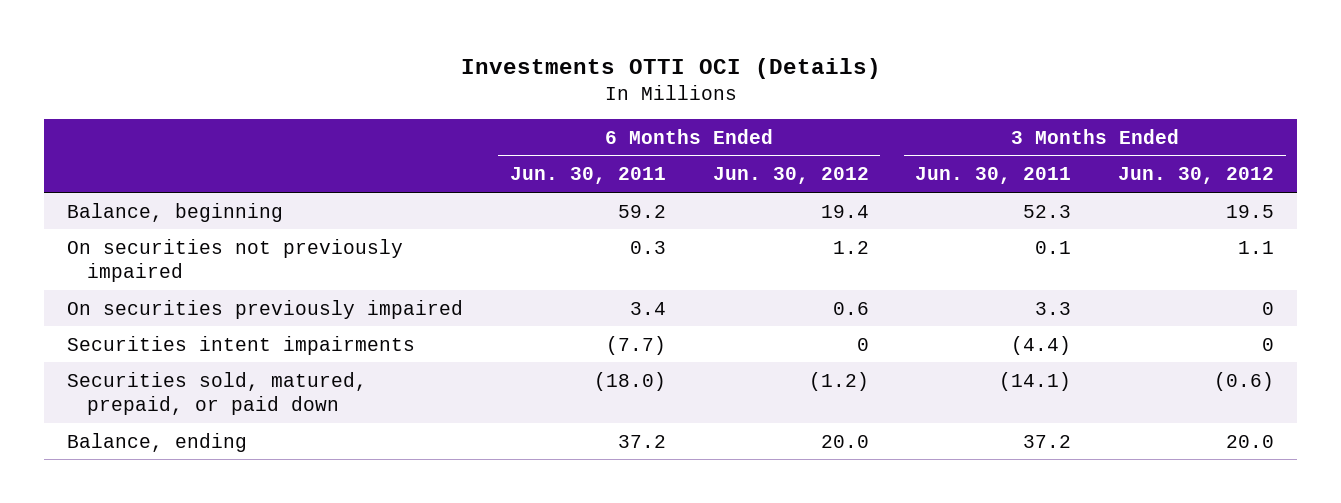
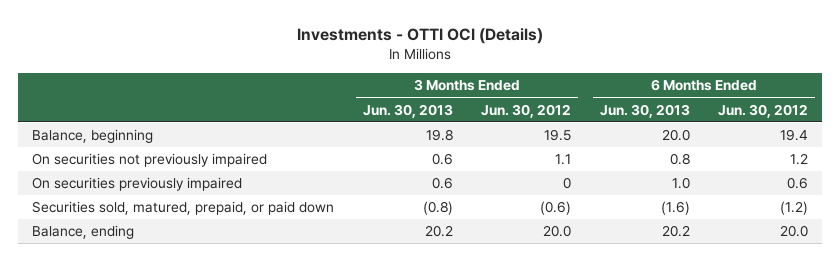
- Investments OTTI OCI (Details)
+ Investments - OTTI OCI (Details)
- | 6 Months Ended Jun. 30, 2011 | 6 Months Ended Jun. 30, 2012 | 3 Months Ended Jun. 30, 2011 | 3 Months Ended Jun. 30, 2012
+ | 3 Months Ended Jun. 30, 2013 | 3 Months Ended Jun. 30, 2012 | 6 Months Ended Jun. 30, 2013 | 6 Months Ended Jun. 30, 2012
- Securities intent impairments | (7.7) | 0 | (4.4) | 0

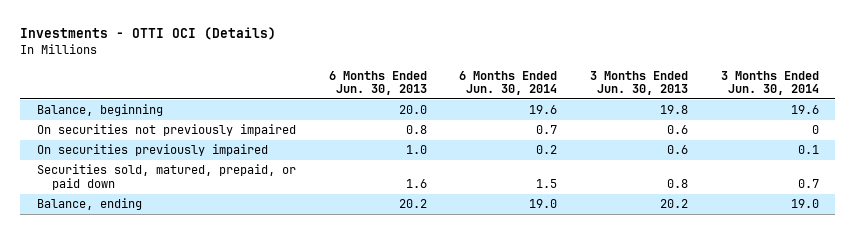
- | 3 Months Ended Jun. 30, 2013 | 3 Months Ended Jun. 30, 2012 | 6 Months Ended Jun. 30, 2013 | 6 Months Ended Jun. 30, 2012
+ | 6 Months Ended Jun. 30, 2013 | 6 Months Ended Jun. 30, 2014 | 3 Months Ended Jun. 30, 2013 | 3 Months Ended Jun. 30, 2014
- Securities sold, matured, prepaid, or paid down | (0.8) | (0.6) | (1.6) | (1.2)
+ Securities sold, matured, prepaid, or paid down | 1.6 | 1.5 | 0.8 | 0.7

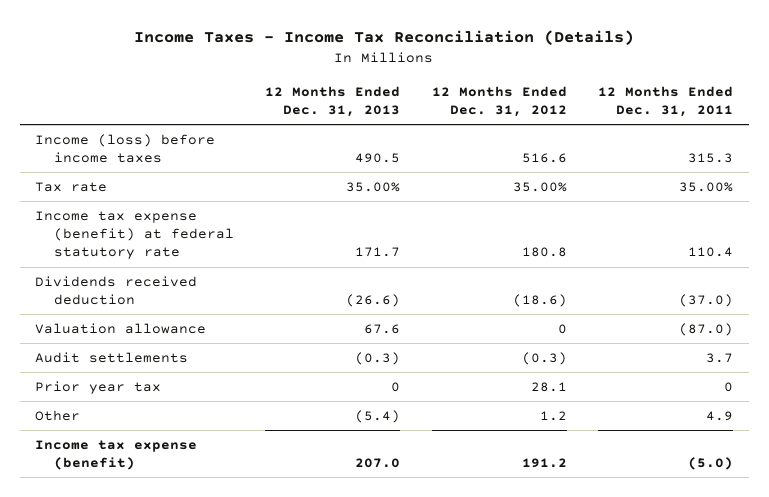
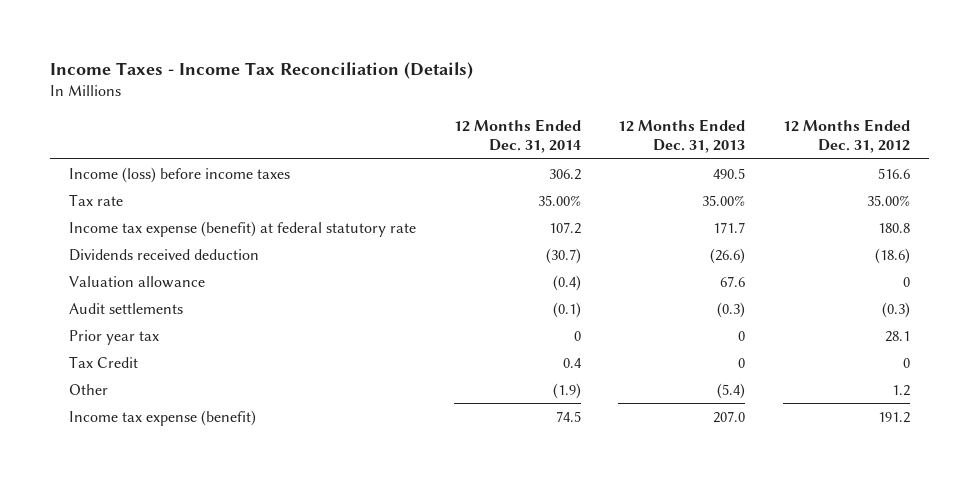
- | 12 Months Ended Dec. 31, 2013 | 12 Months Ended Dec. 31, 2012 | 12 Months Ended Dec. 31, 2011
+ | 12 Months Ended Dec. 31, 2014 | 12 Months Ended Dec. 31, 2013 | 12 Months Ended Dec. 31, 2012
+ Tax Credit | 0.4 | 0 | 0

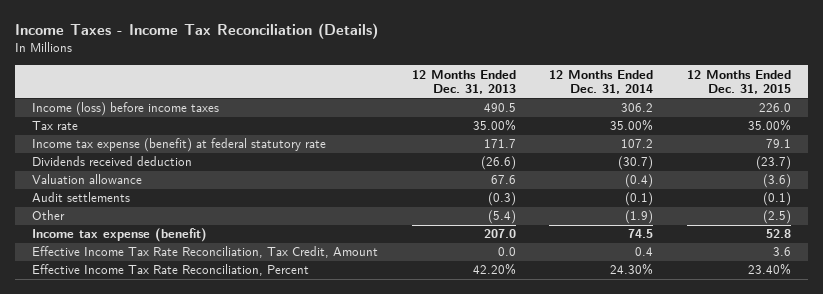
- | 12 Months Ended Dec. 31, 2014 | 12 Months Ended Dec. 31, 2013 | 12 Months Ended Dec. 31, 2012
+ | 12 Months Ended Dec. 31, 2013 | 12 Months Ended Dec. 31, 2014 | 12 Months Ended Dec. 31, 2015
- Prior year tax | 0 | 0 | 28.1
- Tax Credit | 0.4 | 0 | 0
+ Effective Income Tax Rate Reconciliation, Tax Credit, Amount | 0.0 | 0.4 | 3.6
+ Effective Income Tax Rate Reconciliation, Percent | 42.20% | 24.30% | 23.40%

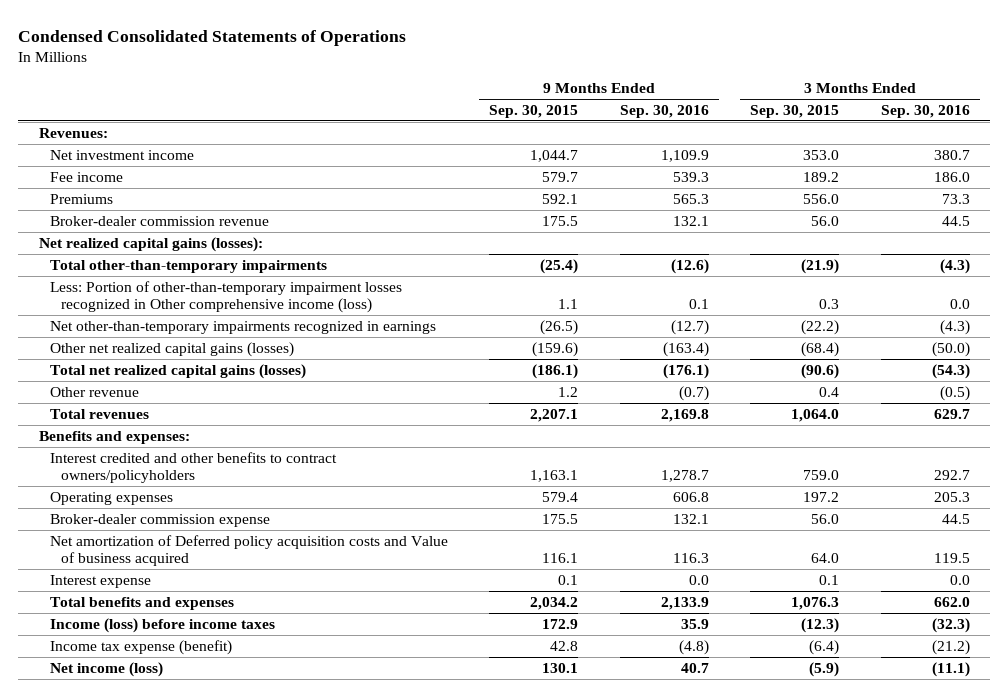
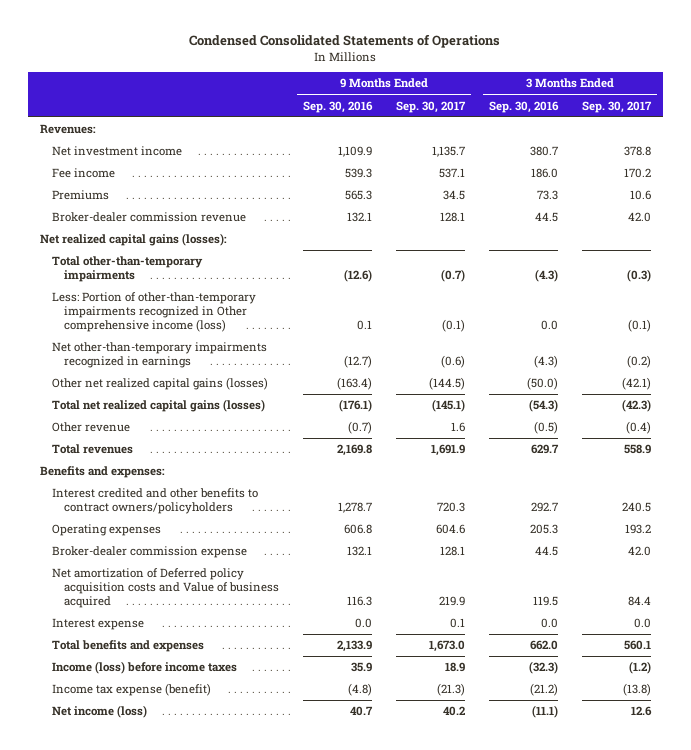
- | 9 Months Ended Sep. 30, 2015 | 9 Months Ended Sep. 30, 2016 | 3 Months Ended Sep. 30, 2015 | 3 Months Ended Sep. 30, 2016
+ | 9 Months Ended Sep. 30, 2016 | 9 Months Ended Sep. 30, 2017 | 3 Months Ended Sep. 30, 2016 | 3 Months Ended Sep. 30, 2017
- Less: Portion of other-than-temporary impairment losses recognized in Other comprehensive income (loss) | 1.1 | 0.1 | 0.3 | 0.0
+ Less: Portion of other-than-temporary impairments recognized in Other comprehensive income (loss) | 0.1 | (0.1) | 0.0 | (0.1)

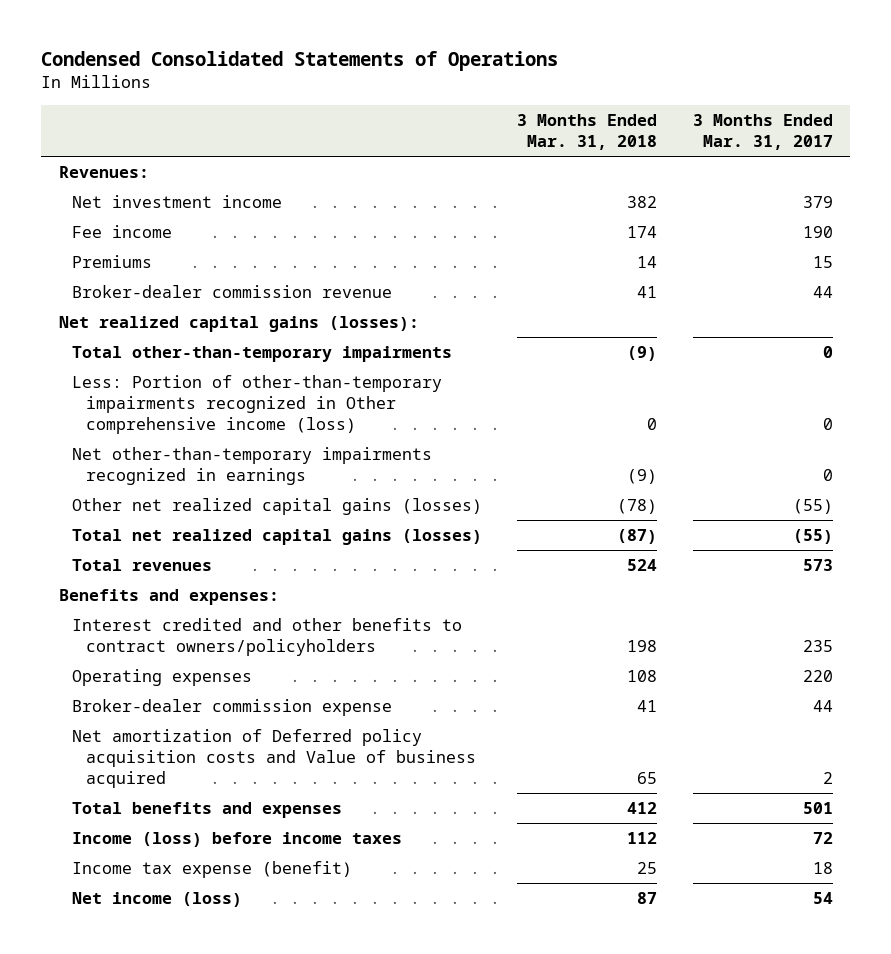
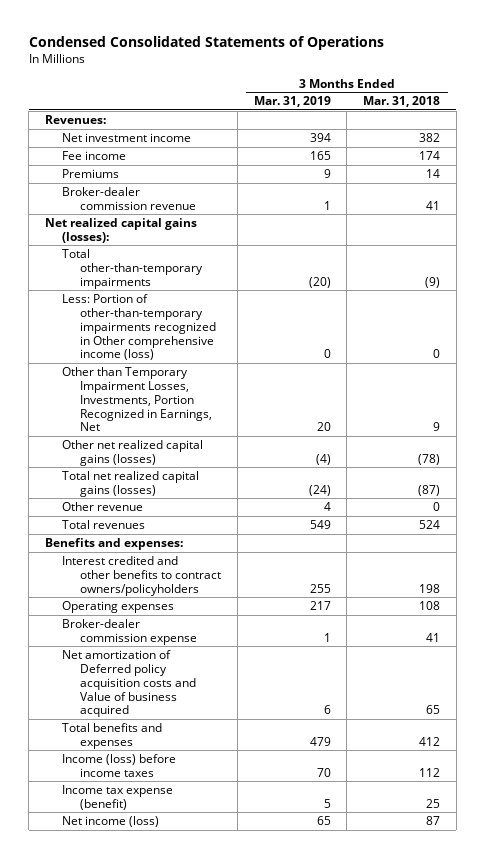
- | 3 Months Ended Mar. 31, 2018 | 3 Months Ended Mar. 31, 2017
+ | 3 Months Ended Mar. 31, 2019 | 3 Months Ended Mar. 31, 2018
- Net other-than-temporary impairments recognized in earnings | (9) | 0
+ Other than Temporary Impairment Losses, Investments, Portion Recognized in Earnings, Net | 20 | 9
+ Other revenue | 4 | 0

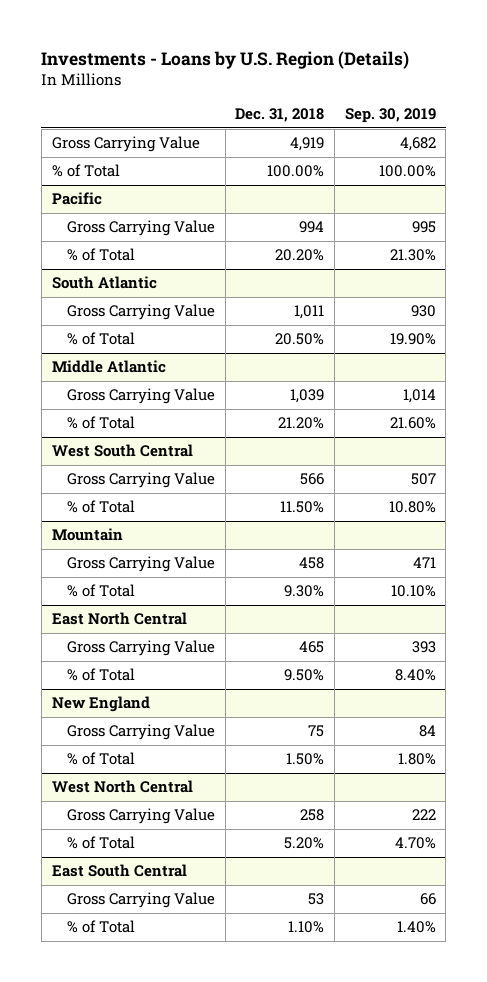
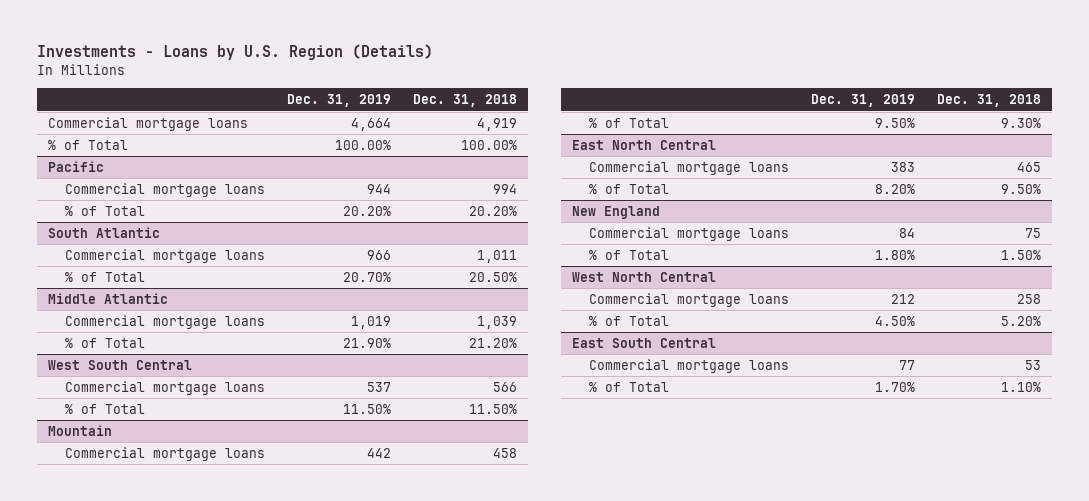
- | Dec. 31, 2018 | Sep. 30, 2019
+ | Dec. 31, 2019 | Dec. 31, 2018
- Gross Carrying Value | 4,919 | 4,682
+ Commercial mortgage loans | 4,664 | 4,919
@ Pacific
- Gross Carrying Value | 994 | 995
+ Commercial mortgage loans | 944 | 994
@ South Atlantic
- Gross Carrying Value | 1,011 | 930
+ Commercial mortgage loans | 966 | 1,011
@ Middle Atlantic
- Gross Carrying Value | 1,039 | 1,014
+ Commercial mortgage loans | 1,019 | 1,039
@ West South Central
- Gross Carrying Value | 566 | 507
+ Commercial mortgage loans | 537 | 566
@ Mountain
- Gross Carrying Value | 458 | 471
+ Commercial mortgage loans | 442 | 458
@ East North Central
- Gross Carrying Value | 465 | 393
+ Commercial mortgage loans | 383 | 465
@ New England
- Gross Carrying Value | 75 | 84
+ Commercial mortgage loans | 84 | 75
@ West North Central
- Gross Carrying Value | 258 | 222
+ Commercial mortgage loans | 212 | 258
@ East South Central
- Gross Carrying Value | 53 | 66
+ Commercial mortgage loans | 77 | 53

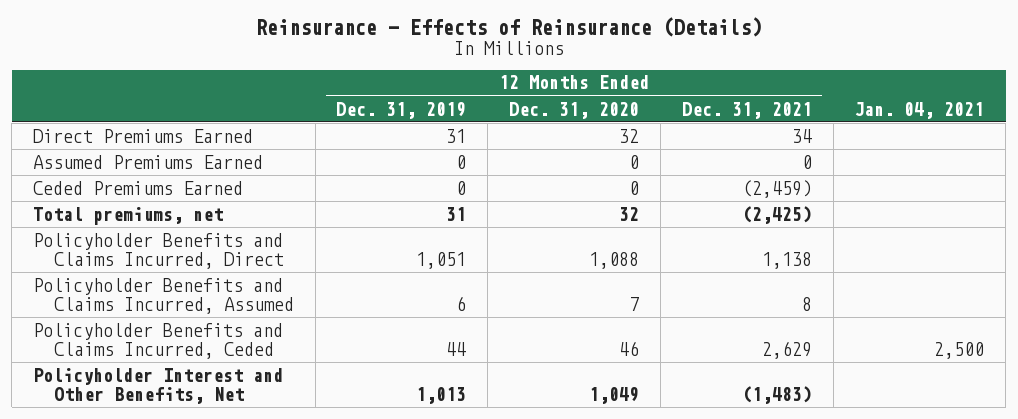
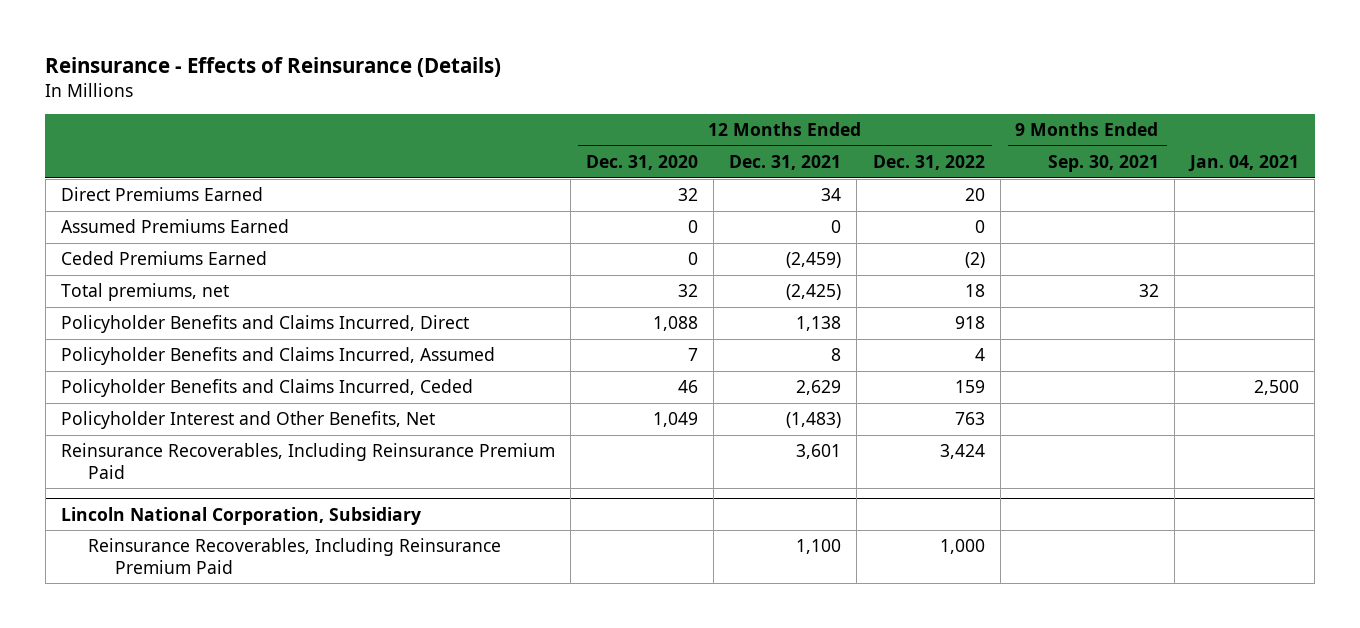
- | 12 Months Ended Dec. 31, 2019 | 12 Months Ended Dec. 31, 2020 | 12 Months Ended Dec. 31, 2021 | Jan. 04, 2021
+ | 12 Months Ended Dec. 31, 2020 | 12 Months Ended Dec. 31, 2021 | 12 Months Ended Dec. 31, 2022 | 9 Months Ended Sep. 30, 2021 | Jan. 04, 2021
+ Reinsurance Recoverables, Including Reinsurance Premium Paid | | 3,601 | 3,424 | |
+ Lincoln National Corporation, Subsidiary
+ Reinsurance Recoverables, Including Reinsurance Premium Paid | | 1,100 | 1,000 | |

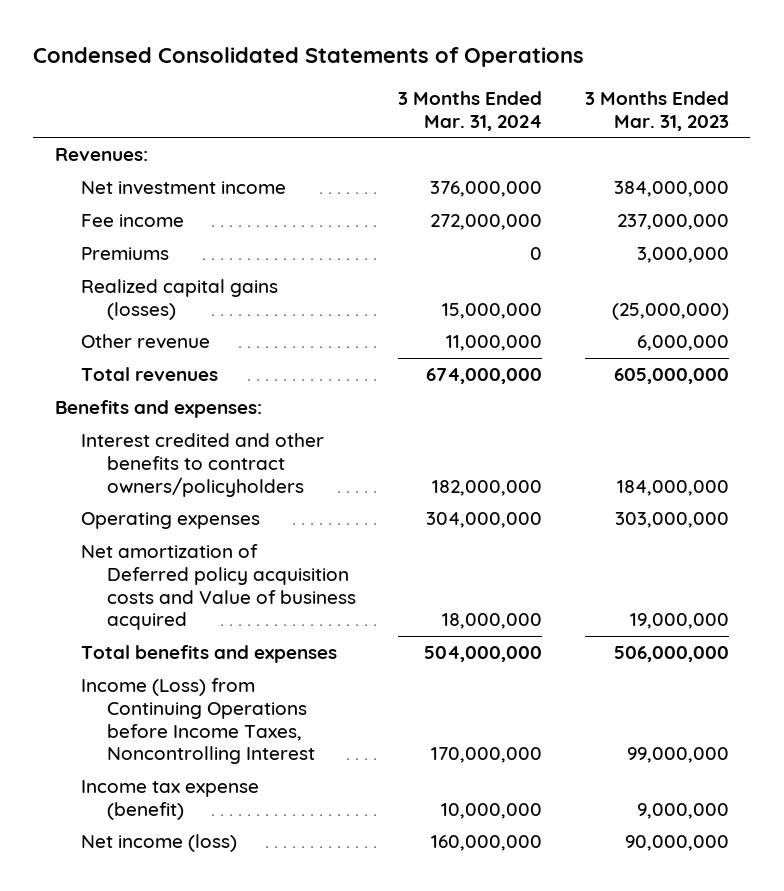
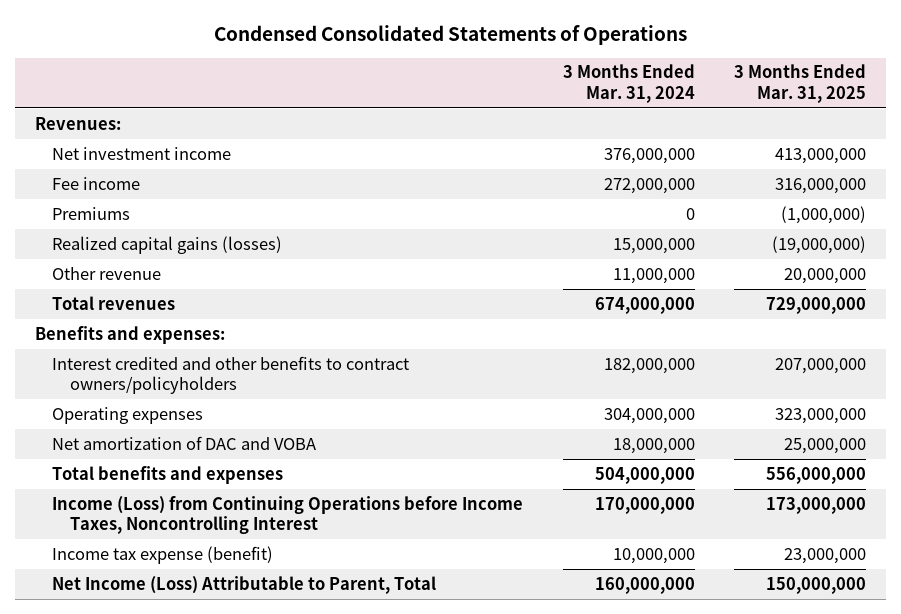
- | 3 Months Ended Mar. 31, 2024 | 3 Months Ended Mar. 31, 2023
+ | 3 Months Ended Mar. 31, 2024 | 3 Months Ended Mar. 31, 2025
- Net amortization of Deferred policy acquisition costs and Value of business acquired | 18,000,000 | 19,000,000
+ Net amortization of DAC and VOBA | 18,000,000 | 25,000,000
- Net income (loss) | 160,000,000 | 90,000,000
+ Net Income (Loss) Attributable to Parent, Total | 160,000,000 | 150,000,000

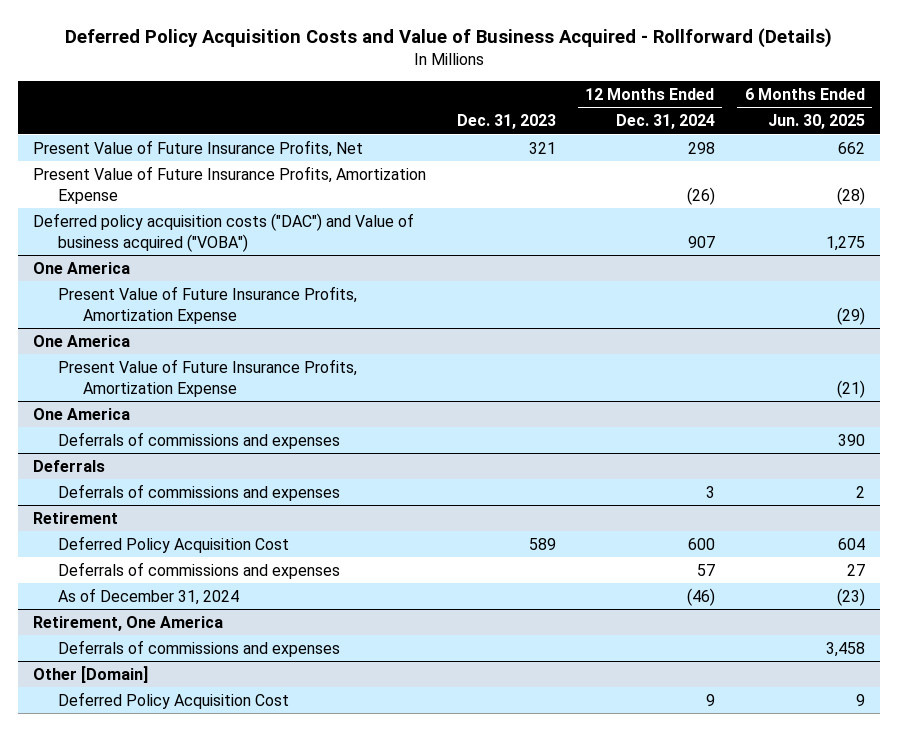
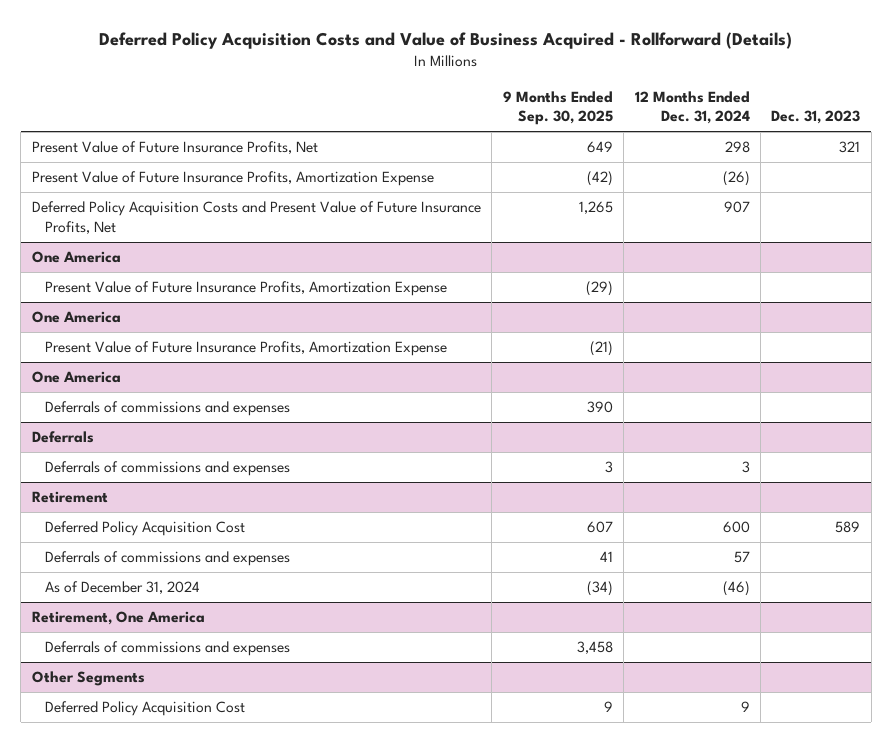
- | Dec. 31, 2023 | 12 Months Ended Dec. 31, 2024 | 6 Months Ended Jun. 30, 2025
+ | 9 Months Ended Sep. 30, 2025 | 12 Months Ended Dec. 31, 2024 | Dec. 31, 2023
- Deferred policy acquisition costs ("DAC") and Value of business acquired ("VOBA") | | 907 | 1,275
+ Deferred Policy Acquisition Costs and Present Value of Future Insurance Profits, Net | 1,265 | 907 |
- Other [Domain]
+ Other Segments

